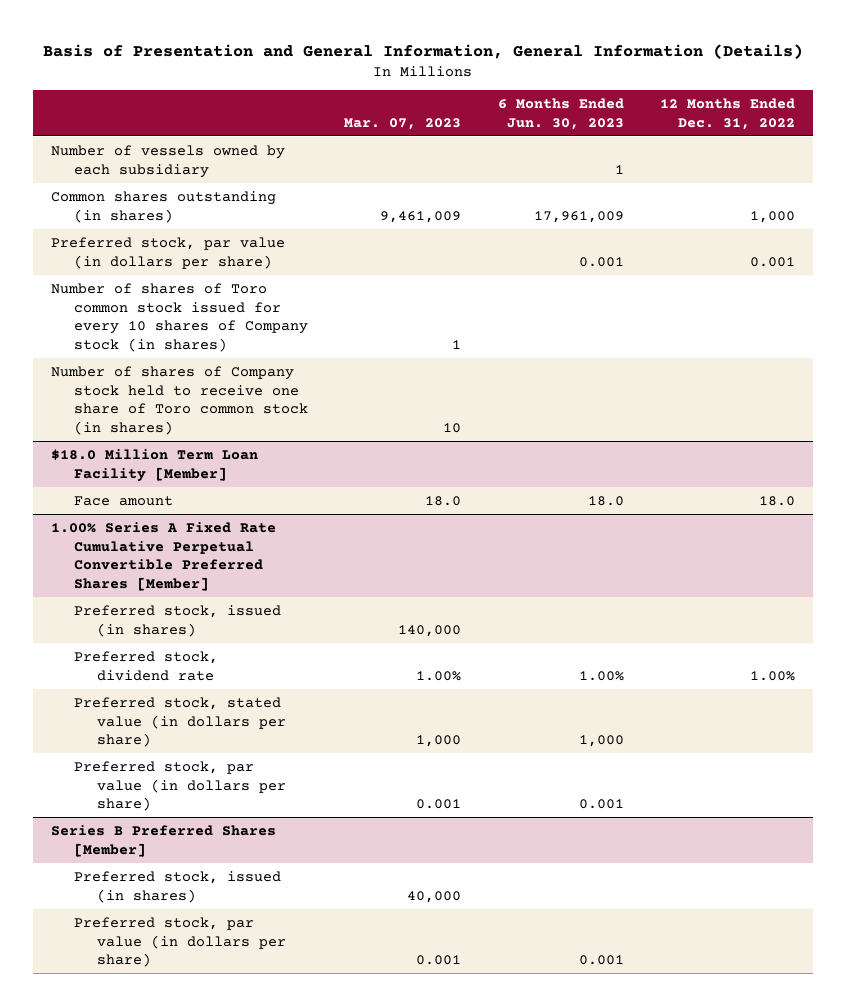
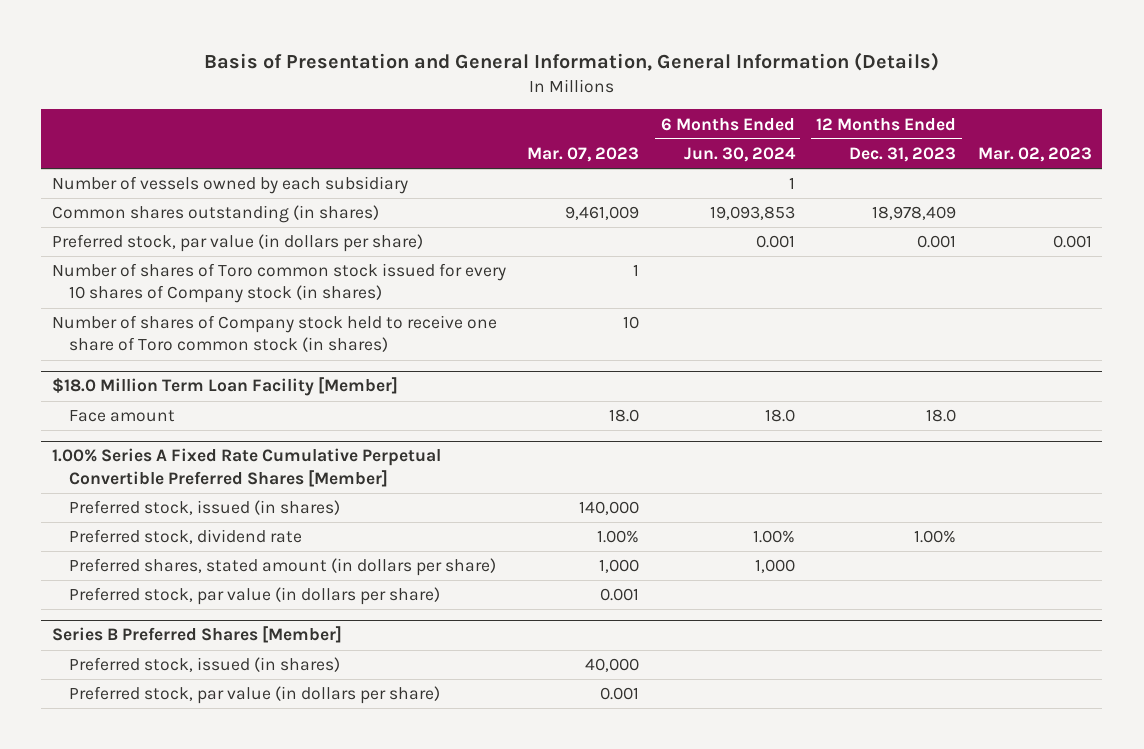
- | Mar. 07, 2023 | 6 Months Ended Jun. 30, 2023 | 12 Months Ended Dec. 31, 2022
+ | Mar. 07, 2023 | 6 Months Ended Jun. 30, 2024 | 12 Months Ended Dec. 31, 2023 | Mar. 02, 2023
@ 1.00% Series A Fixed Rate Cumulative Perpetual Convertible Preferred Shares [Member]
- Preferred stock, stated value (in dollars per share) | 1,000 | 1,000 |
+ Preferred shares, stated amount (in dollars per share) | 1,000 | 1,000 | |

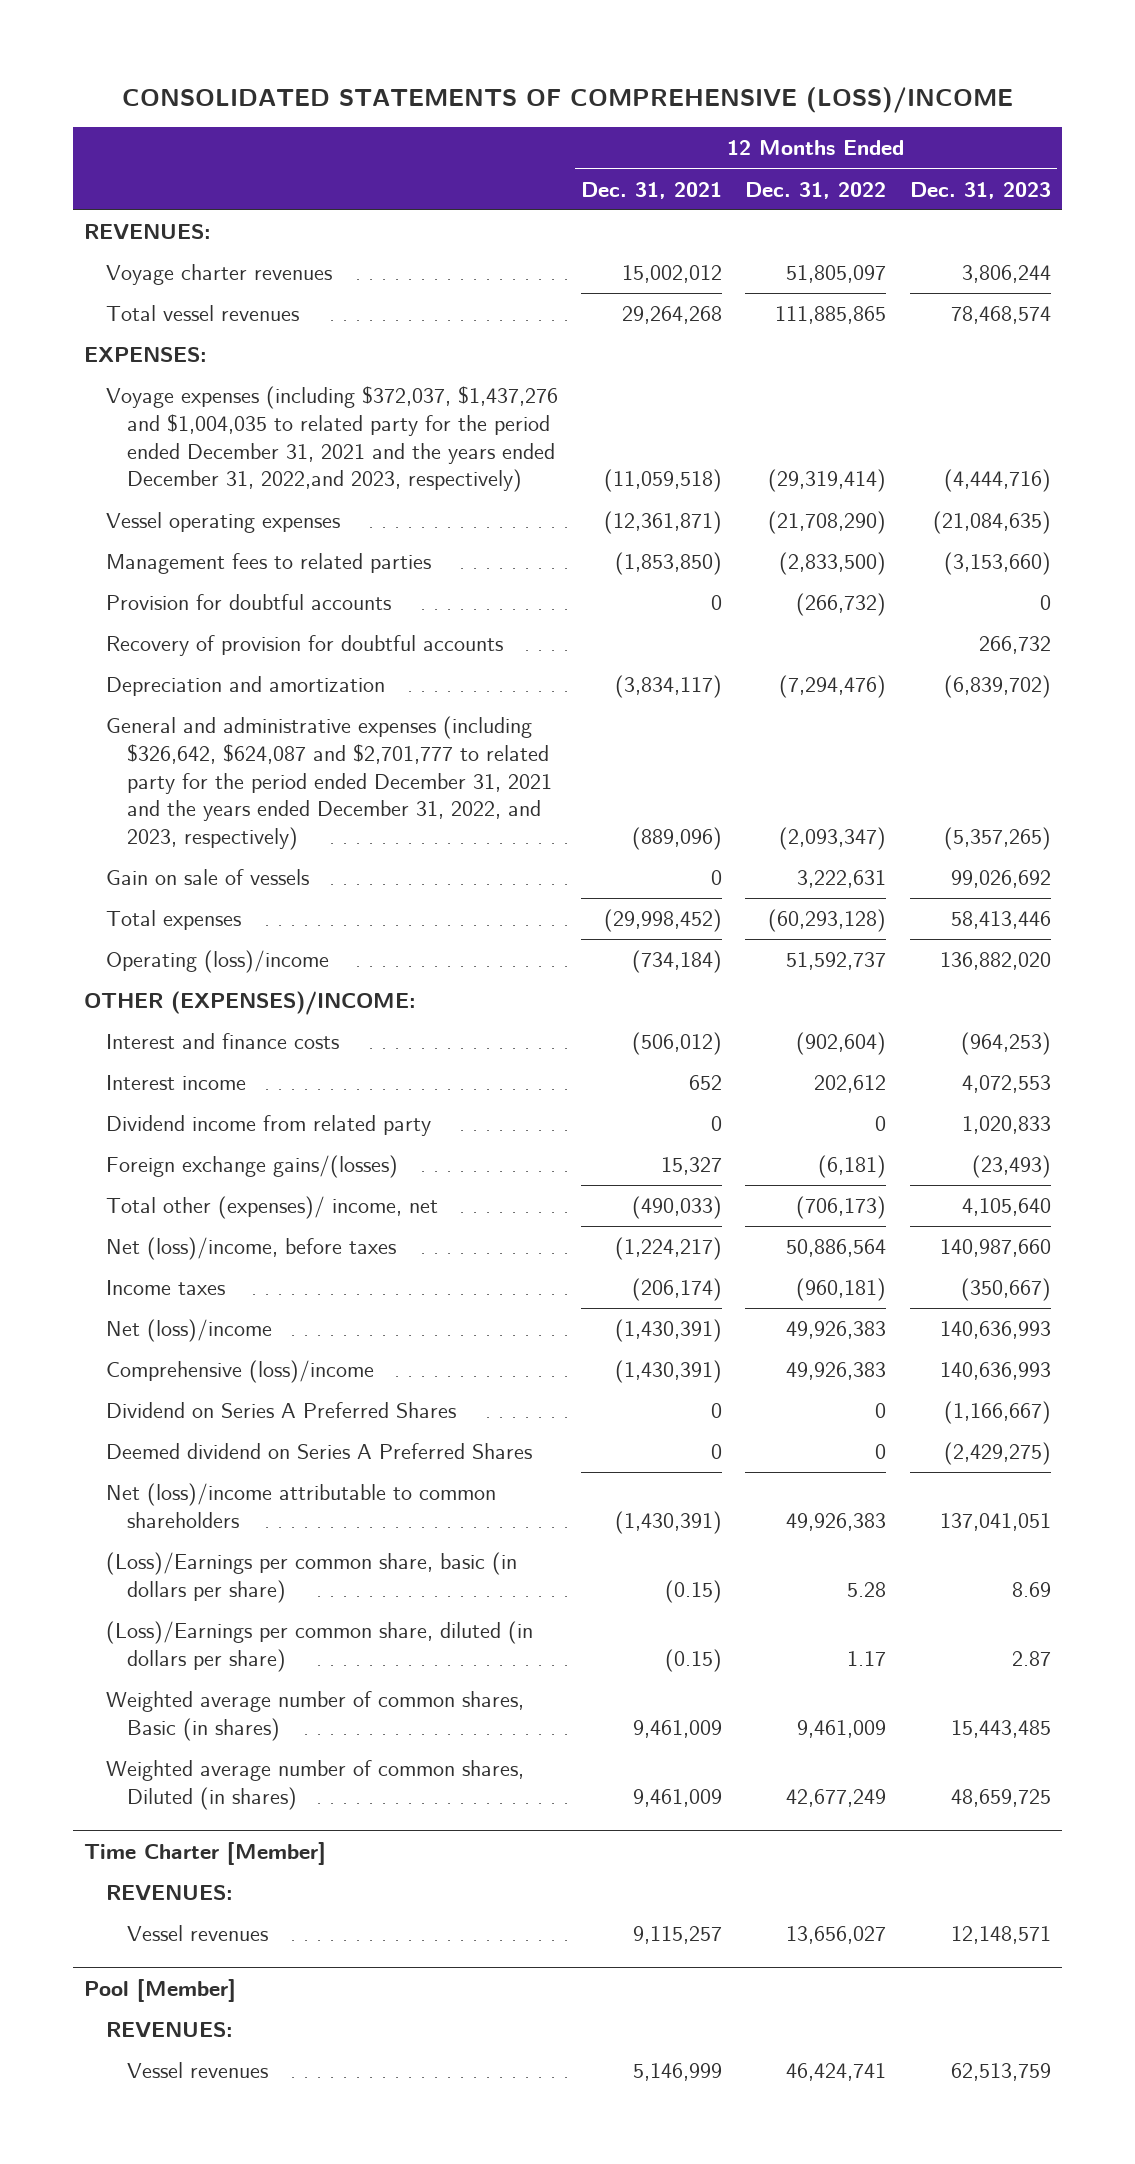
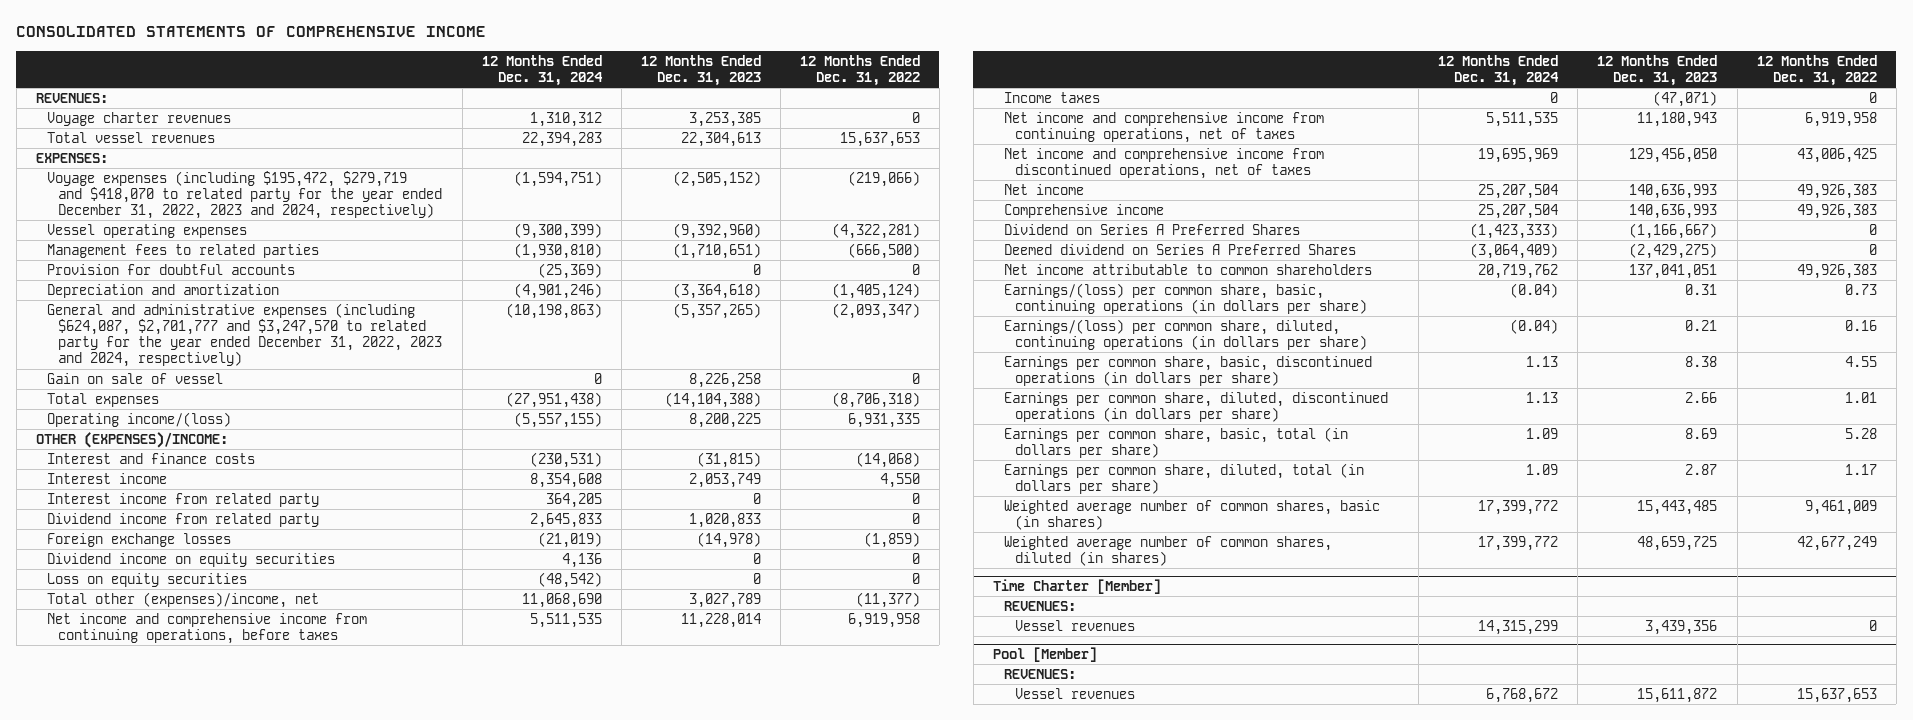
- CONSOLIDATED STATEMENTS OF COMPREHENSIVE (LOSS)/INCOME
+ CONSOLIDATED STATEMENTS OF COMPREHENSIVE INCOME
- | 12 Months Ended Dec. 31, 2021 | 12 Months Ended Dec. 31, 2022 | 12 Months Ended Dec. 31, 2023
+ | 12 Months Ended Dec. 31, 2024 | 12 Months Ended Dec. 31, 2023 | 12 Months Ended Dec. 31, 2022
- Voyage charter revenues | 15,002,012 | 51,805,097 | 3,806,244
- Total vessel revenues | 29,264,268 | 111,885,865 | 78,468,574
+ Voyage charter revenues | 1,310,312 | 3,253,385 | 0
+ Total vessel revenues | 22,394,283 | 22,304,613 | 15,637,653
- Voyage expenses (including $372,037, $1,437,276 and $1,004,035 to related party for the period ended December 31, 2021 and the years ended December 31, 2022,and 2023, respectively) | (11,059,518) | (29,319,414) | (4,444,716)
- Vessel operating expenses | (12,361,871) | (21,708,290) | (21,084,635)
- Management fees to related parties | (1,853,850) | (2,833,500) | (3,153,660)
- Provision for doubtful accounts | 0 | (266,732) | 0
- Recovery of provision for doubtful accounts | | | 266,732
- Depreciation and amortization | (3,834,117) | (7,294,476) | (6,839,702)
- General and administrative expenses (including $326,642, $624,087 and $2,701,777 to related party for the period ended December 31, 2021 and the years ended December 31, 2022, and 2023, respectively) | (889,096) | (2,093,347) | (5,357,265)
- Gain on sale of vessels | 0 | 3,222,631 | 99,026,692
- Total expenses | (29,998,452) | (60,293,128) | 58,413,446
- Operating (loss)/income | (734,184) | 51,592,737 | 136,882,020
+ Voyage expenses (including $195,472, $279,719 and $418,070 to related party for the year ended December 31, 2022, 2023 and 2024, respectively) | (1,594,751) | (2,505,152) | (219,066)
+ Vessel operating expenses | (9,300,399) | (9,392,960) | (4,322,281)
+ Management fees to related parties | (1,930,810) | (1,710,651) | (666,500)
+ Provision for doubtful accounts | (25,369) | 0 | 0
+ Depreciation and amortization | (4,901,246) | (3,364,618) | (1,405,124)
+ General and administrative expenses (including $624,087, $2,701,777 and $3,247,570 to related party for the year ended December 31, 2022, 2023 and 2024, respectively) | (10,198,863) | (5,357,265) | (2,093,347)
+ Gain on sale of vessel | 0 | 8,226,258 | 0
+ Total expenses | (27,951,438) | (14,104,388) | (8,706,318)
+ Operating income/(loss) | (5,557,155) | 8,200,225 | 6,931,335
- Interest and finance costs | (506,012) | (902,604) | (964,253)
- Interest income | 652 | 202,612 | 4,072,553
+ Interest and finance costs | (230,531) | (31,815) | (14,068)
+ Interest income | 8,354,608 | 2,053,749 | 4,550
+ Interest income from related party | 364,205 | 0 | 0
- Foreign exchange gains/(losses) | 15,327 | (6,181) | (23,493)
- Total other (expenses)/ income, net | (490,033) | (706,173) | 4,105,640
- Net (loss)/income, before taxes | (1,224,217) | 50,886,564 | 140,987,660
- Income taxes | (206,174) | (960,181) | (350,667)
- Net (loss)/income | (1,430,391) | 49,926,383 | 140,636,993
- Comprehensive (loss)/income | (1,430,391) | 49,926,383 | 140,636,993
+ Foreign exchange losses | (21,019) | (14,978) | (1,859)
+ Dividend income on equity securities | 4,136 | 0 | 0
+ Loss on equity securities | (48,542) | 0 | 0
+ Total other (expenses)/income, net | 11,068,690 | 3,027,789 | (11,377)
+ Net income and comprehensive income from continuing operations, before taxes | 5,511,535 | 11,228,014 | 6,919,958
+ Income taxes | 0 | (47,071) | 0
+ Net income and comprehensive income from continuing operations, net of taxes | 5,511,535 | 11,180,943 | 6,919,958
+ Net income and comprehensive income from discontinued operations, net of taxes | 19,695,969 | 129,456,050 | 43,006,425
+ Net income | 25,207,504 | 140,636,993 | 49,926,383
+ Comprehensive income | 25,207,504 | 140,636,993 | 49,926,383
- Net (loss)/income attributable to common shareholders | (1,430,391) | 49,926,383 | 137,041,051
- (Loss)/Earnings per common share, basic (in dollars per share) | (0.15) | 5.28 | 8.69
- (Loss)/Earnings per common share, diluted (in dollars per share) | (0.15) | 1.17 | 2.87
- Weighted average number of common shares, Basic (in shares) | 9,461,009 | 9,461,009 | 15,443,485
- Weighted average number of common shares, Diluted (in shares) | 9,461,009 | 42,677,249 | 48,659,725
+ Net income attributable to common shareholders | 20,719,762 | 137,041,051 | 49,926,383
+ Earnings/(loss) per common share, basic, continuing operations (in dollars per share) | (0.04) | 0.31 | 0.73
+ Earnings/(loss) per common share, diluted, continuing operations (in dollars per share) | (0.04) | 0.21 | 0.16
+ Earnings per common share, basic, discontinued operations (in dollars per share) | 1.13 | 8.38 | 4.55
+ Earnings per common share, diluted, discontinued operations (in dollars per share) | 1.13 | 2.66 | 1.01
+ Earnings per common share, basic, total (in dollars per share) | 1.09 | 8.69 | 5.28
+ Earnings per common share, diluted, total (in dollars per share) | 1.09 | 2.87 | 1.17
+ Weighted average number of common shares, basic (in shares) | 17,399,772 | 15,443,485 | 9,461,009
+ Weighted average number of common shares, diluted (in shares) | 17,399,772 | 48,659,725 | 42,677,249
@ Time Charter [Member]
- Vessel revenues | 9,115,257 | 13,656,027 | 12,148,571
+ Vessel revenues | 14,315,299 | 3,439,356 | 0
@ Pool [Member]
- Vessel revenues | 5,146,999 | 46,424,741 | 62,513,759
+ Vessel revenues | 6,768,672 | 15,611,872 | 15,637,653

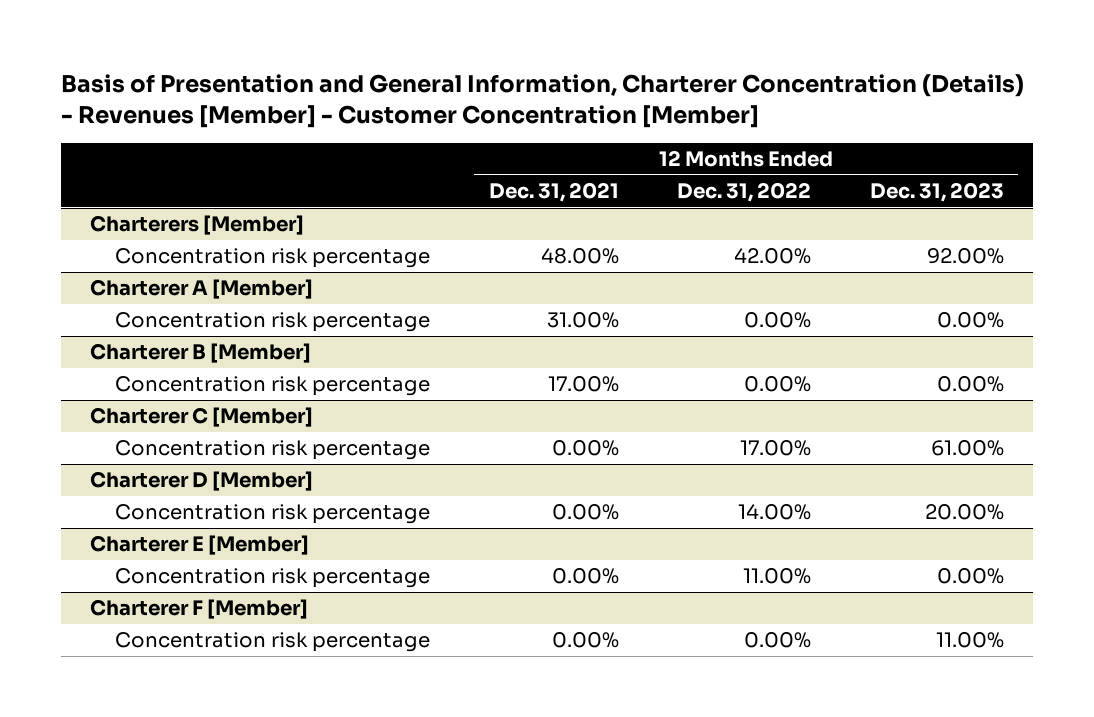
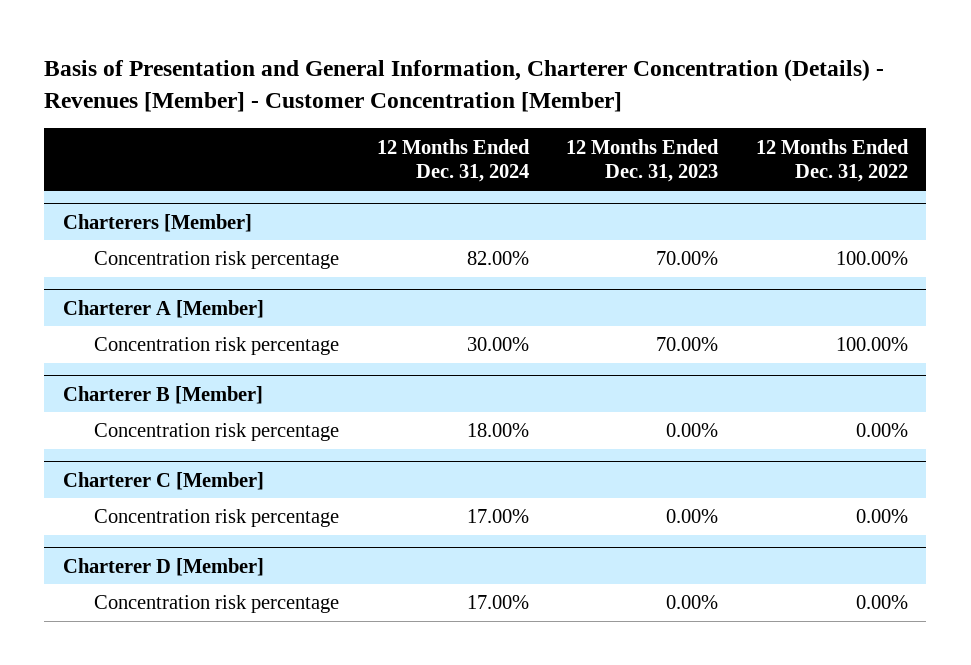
- | 12 Months Ended Dec. 31, 2021 | 12 Months Ended Dec. 31, 2022 | 12 Months Ended Dec. 31, 2023
+ | 12 Months Ended Dec. 31, 2024 | 12 Months Ended Dec. 31, 2023 | 12 Months Ended Dec. 31, 2022
@ Charterers [Member]
- Concentration risk percentage | 48.00% | 42.00% | 92.00%
+ Concentration risk percentage | 82.00% | 70.00% | 100.00%
@ Charterer A [Member]
- Concentration risk percentage | 31.00% | 0.00% | 0.00%
+ Concentration risk percentage | 30.00% | 70.00% | 100.00%
@ Charterer C [Member]
- Concentration risk percentage | 0.00% | 17.00% | 61.00%
+ Concentration risk percentage | 17.00% | 0.00% | 0.00%
@ Charterer D [Member]
- Concentration risk percentage | 0.00% | 14.00% | 20.00%
- Charterer E [Member]
- Concentration risk percentage | 0.00% | 11.00% | 0.00%
- Charterer F [Member]
- Concentration risk percentage | 0.00% | 0.00% | 11.00%
@ Charterer D [Member]
+ Concentration risk percentage | 17.00% | 0.00% | 0.00%

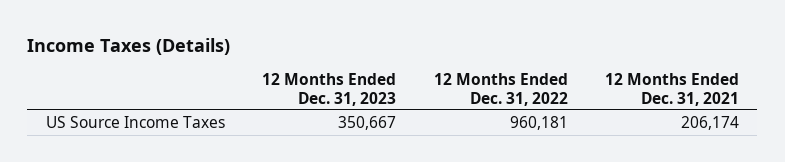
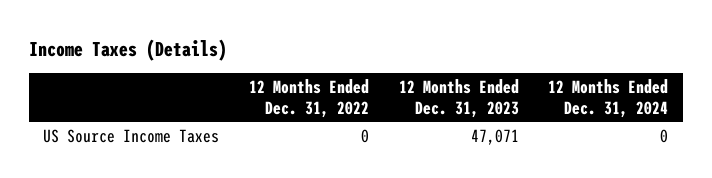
- | 12 Months Ended Dec. 31, 2023 | 12 Months Ended Dec. 31, 2022 | 12 Months Ended Dec. 31, 2021
+ | 12 Months Ended Dec. 31, 2022 | 12 Months Ended Dec. 31, 2023 | 12 Months Ended Dec. 31, 2024
- US Source Income Taxes | 350,667 | 960,181 | 206,174
+ US Source Income Taxes | 0 | 47,071 | 0

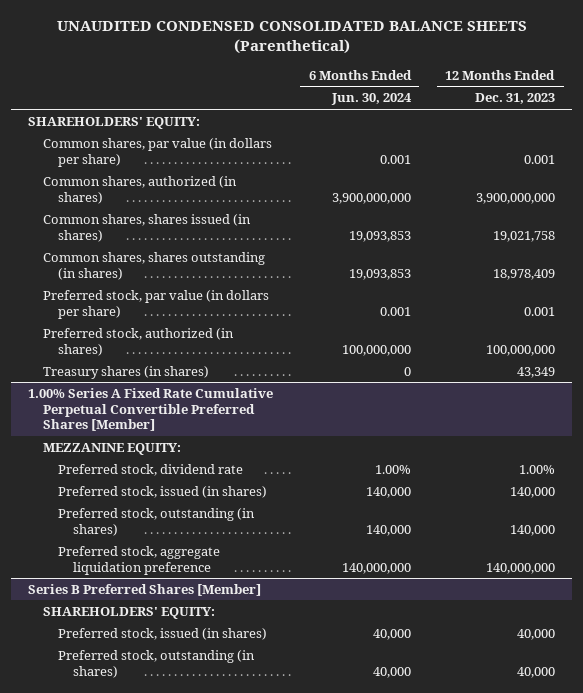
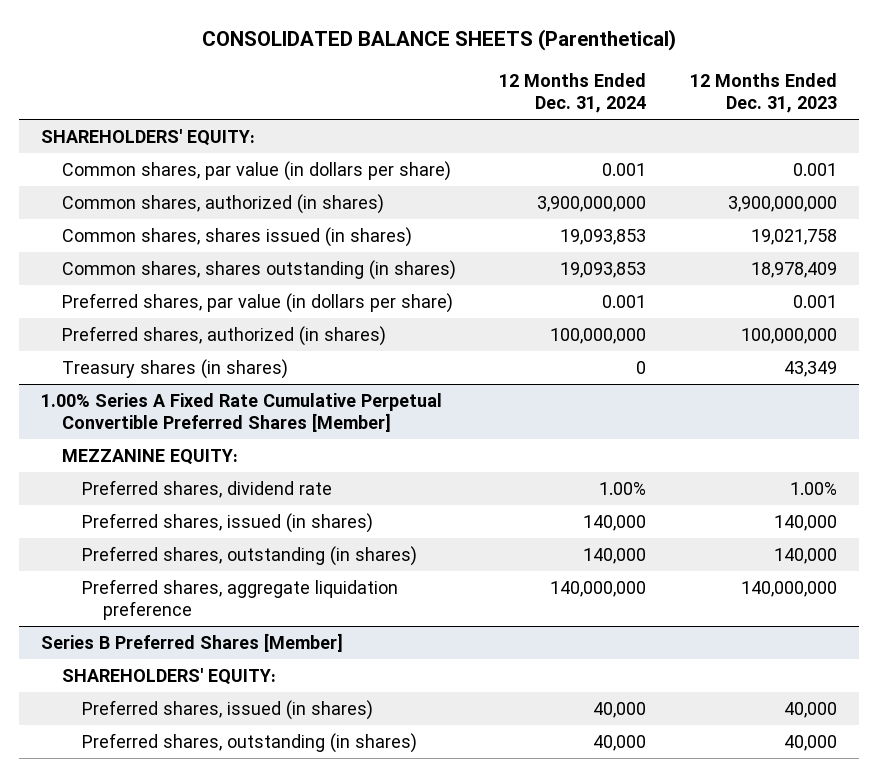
- UNAUDITED CONDENSED CONSOLIDATED BALANCE SHEETS (Parenthetical)
+ CONSOLIDATED BALANCE SHEETS (Parenthetical)
- | 6 Months Ended Jun. 30, 2024 | 12 Months Ended Dec. 31, 2023
+ | 12 Months Ended Dec. 31, 2024 | 12 Months Ended Dec. 31, 2023
- Preferred stock, par value (in dollars per share) | 0.001 | 0.001
- Preferred stock, authorized (in shares) | 100,000,000 | 100,000,000
+ Preferred shares, par value (in dollars per share) | 0.001 | 0.001
+ Preferred shares, authorized (in shares) | 100,000,000 | 100,000,000
@ 1.00% Series A Fixed Rate Cumulative Perpetual Convertible Preferred Shares [Member]
- Preferred stock, dividend rate | 1.00% | 1.00%
- Preferred stock, issued (in shares) | 140,000 | 140,000
- Preferred stock, outstanding (in shares) | 140,000 | 140,000
- Preferred stock, aggregate liquidation preference | 140,000,000 | 140,000,000
+ Preferred shares, dividend rate | 1.00% | 1.00%
+ Preferred shares, issued (in shares) | 140,000 | 140,000
+ Preferred shares, outstanding (in shares) | 140,000 | 140,000
+ Preferred shares, aggregate liquidation preference | 140,000,000 | 140,000,000
@ Series B Preferred Shares [Member]
- Preferred stock, issued (in shares) | 40,000 | 40,000
- Preferred stock, outstanding (in shares) | 40,000 | 40,000
+ Preferred shares, issued (in shares) | 40,000 | 40,000
+ Preferred shares, outstanding (in shares) | 40,000 | 40,000

